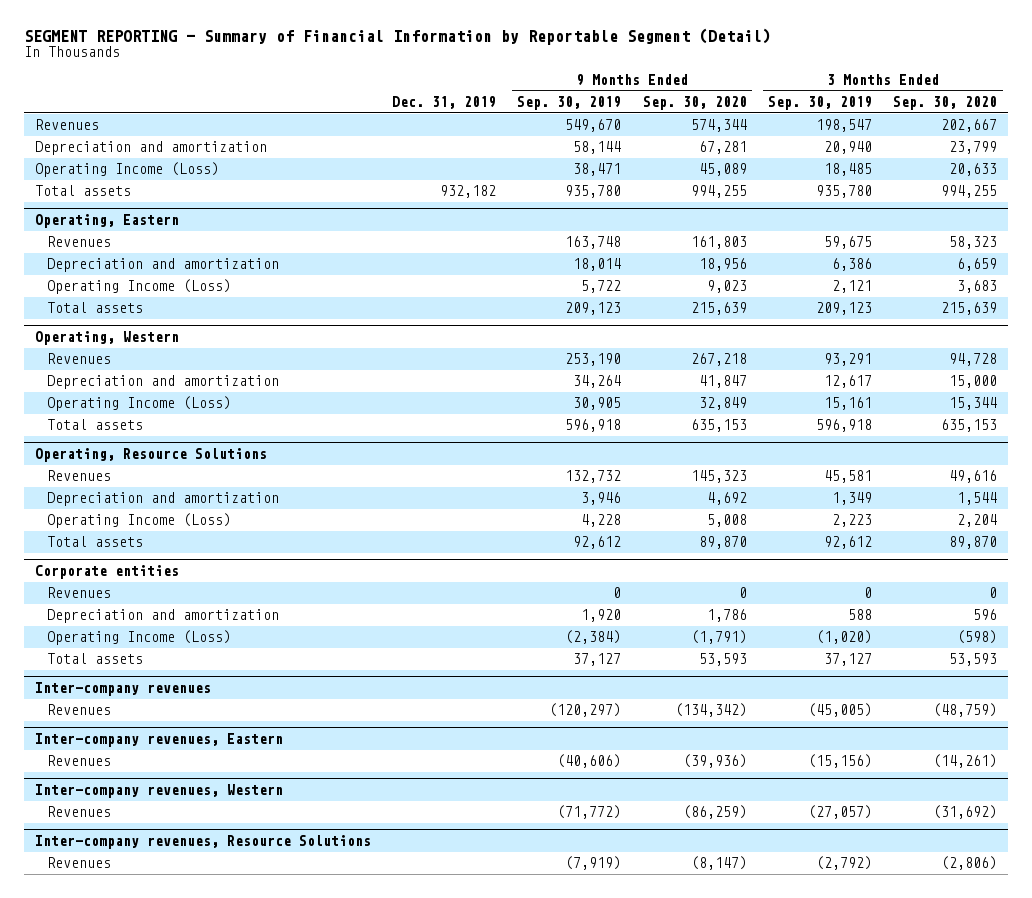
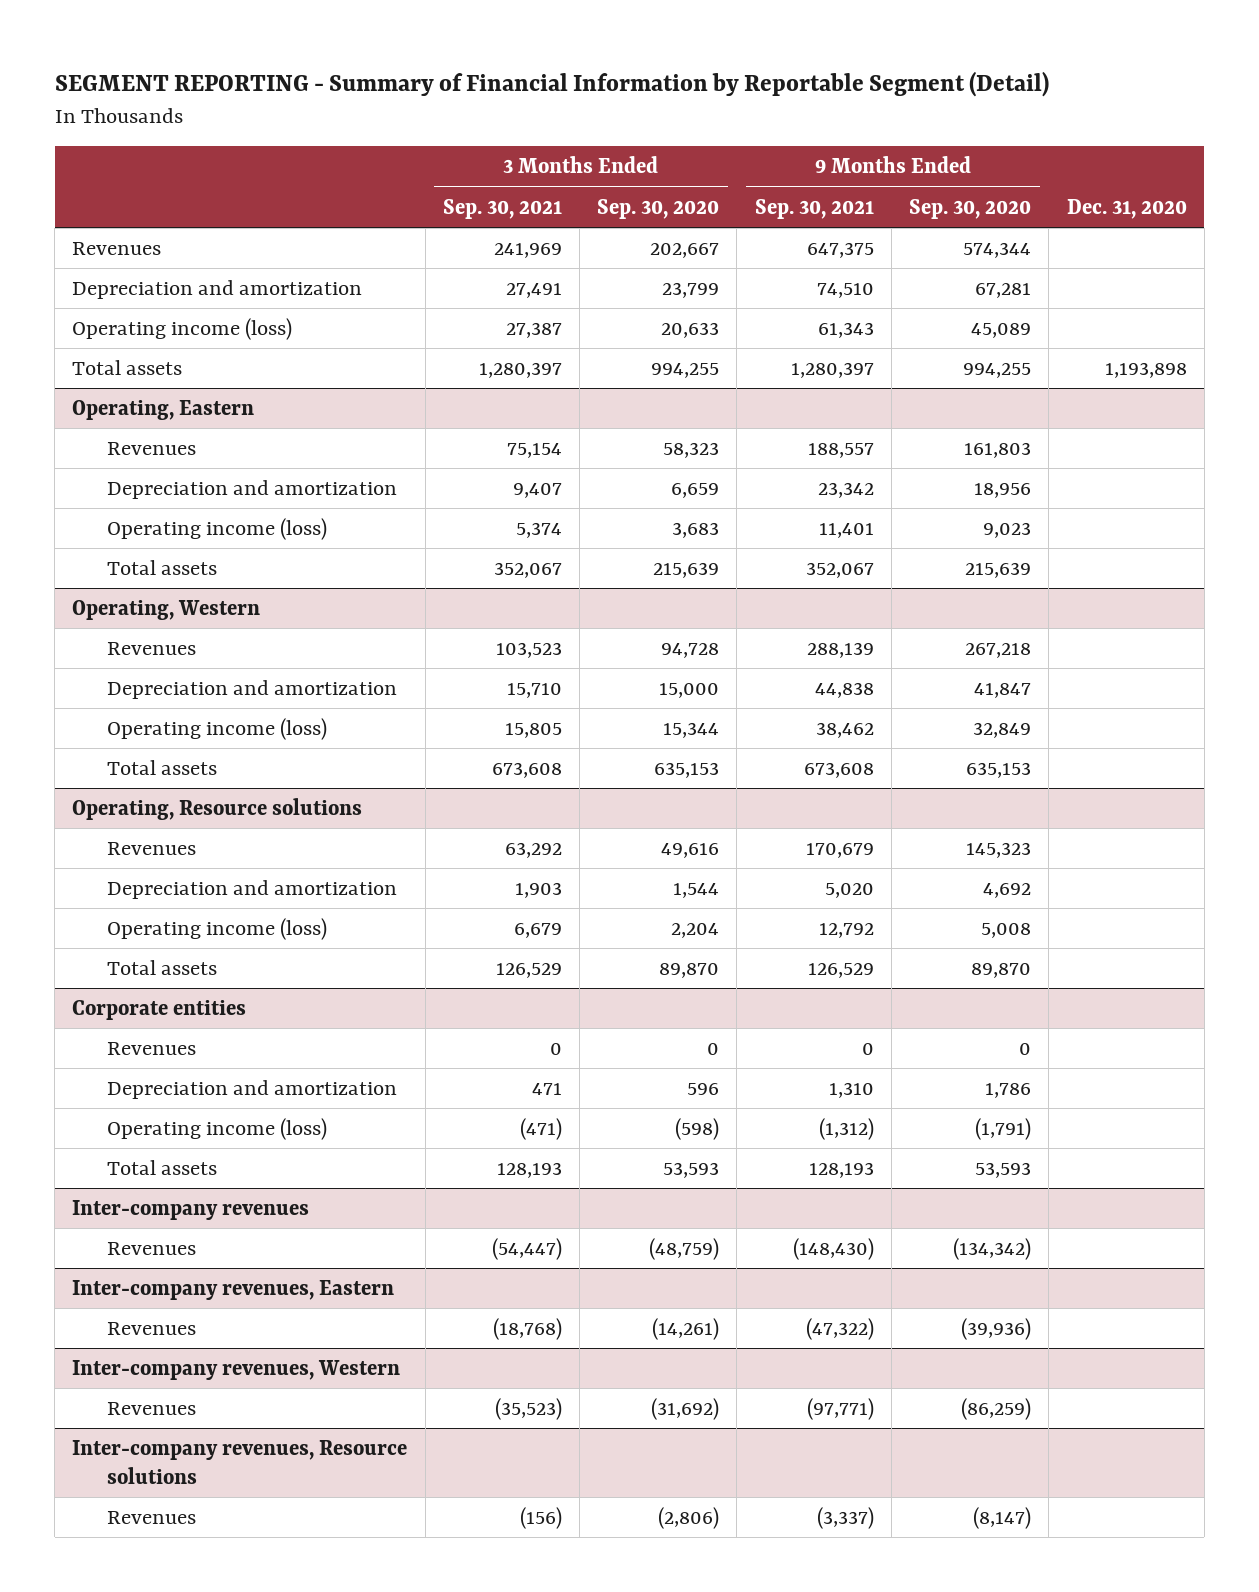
- | Dec. 31, 2019 | 9 Months Ended Sep. 30, 2019 | 9 Months Ended Sep. 30, 2020 | 3 Months Ended Sep. 30, 2019 | 3 Months Ended Sep. 30, 2020
+ | 3 Months Ended Sep. 30, 2021 | 3 Months Ended Sep. 30, 2020 | 9 Months Ended Sep. 30, 2021 | 9 Months Ended Sep. 30, 2020 | Dec. 31, 2020
- Operating Income (Loss) | | 38,471 | 45,089 | 18,485 | 20,633
+ Operating income (loss) | 27,387 | 20,633 | 61,343 | 45,089 |
@ Operating, Eastern
- Operating Income (Loss) | | 5,722 | 9,023 | 2,121 | 3,683
+ Operating income (loss) | 5,374 | 3,683 | 11,401 | 9,023 |
@ Operating, Western
- Operating Income (Loss) | | 30,905 | 32,849 | 15,161 | 15,344
+ Operating income (loss) | 15,805 | 15,344 | 38,462 | 32,849 |
- Operating, Resource Solutions
+ Operating, Resource solutions
- Operating Income (Loss) | | 4,228 | 5,008 | 2,223 | 2,204
+ Operating income (loss) | 6,679 | 2,204 | 12,792 | 5,008 |
@ Corporate entities
- Operating Income (Loss) | | (2,384) | (1,791) | (1,020) | (598)
+ Operating income (loss) | (471) | (598) | (1,312) | (1,791) |
- Inter-company revenues, Resource Solutions
+ Inter-company revenues, Resource solutions

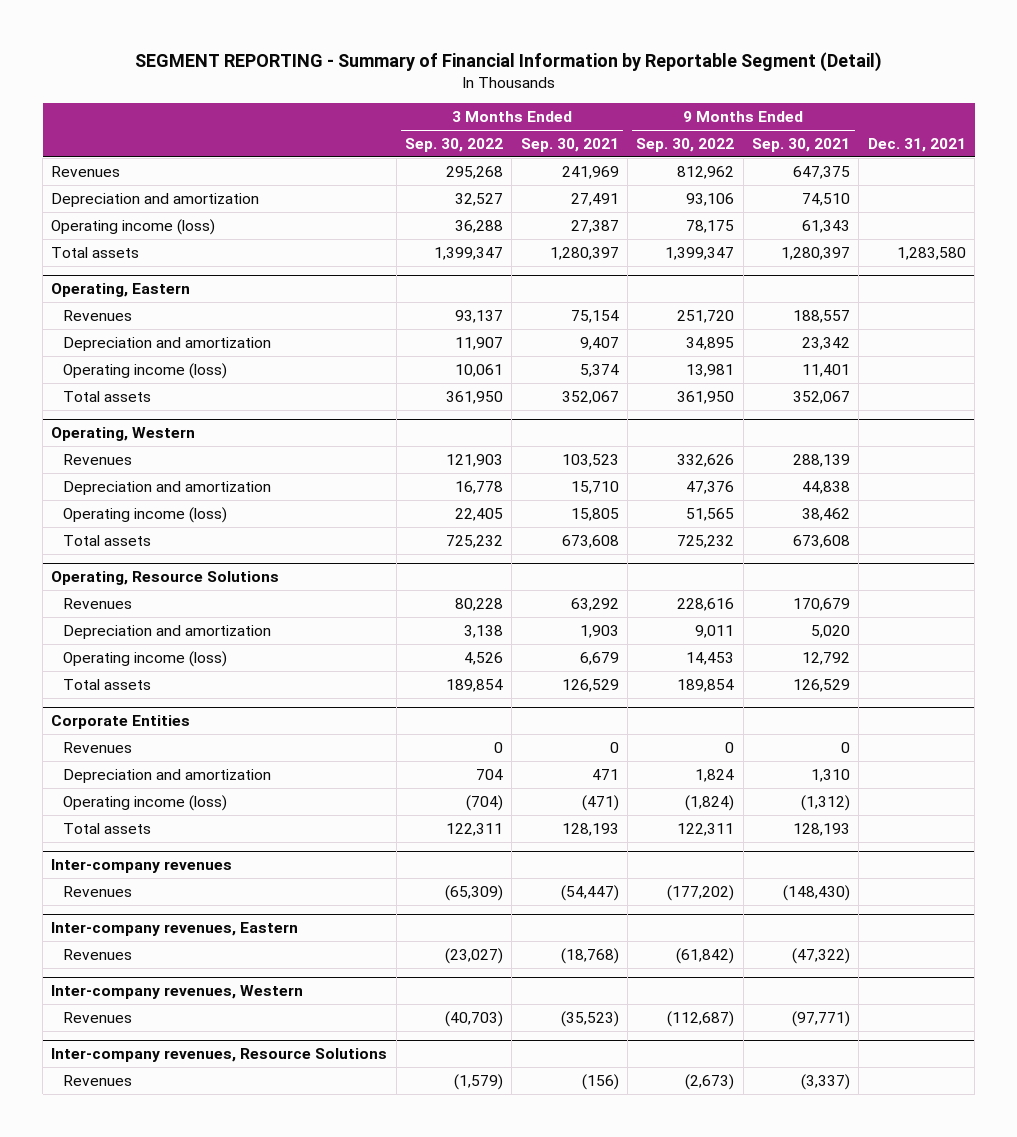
- | 3 Months Ended Sep. 30, 2021 | 3 Months Ended Sep. 30, 2020 | 9 Months Ended Sep. 30, 2021 | 9 Months Ended Sep. 30, 2020 | Dec. 31, 2020
+ | 3 Months Ended Sep. 30, 2022 | 3 Months Ended Sep. 30, 2021 | 9 Months Ended Sep. 30, 2022 | 9 Months Ended Sep. 30, 2021 | Dec. 31, 2021
- Operating, Resource solutions
+ Operating, Resource Solutions
- Corporate entities
+ Corporate Entities
- Inter-company revenues, Resource solutions
+ Inter-company revenues, Resource Solutions

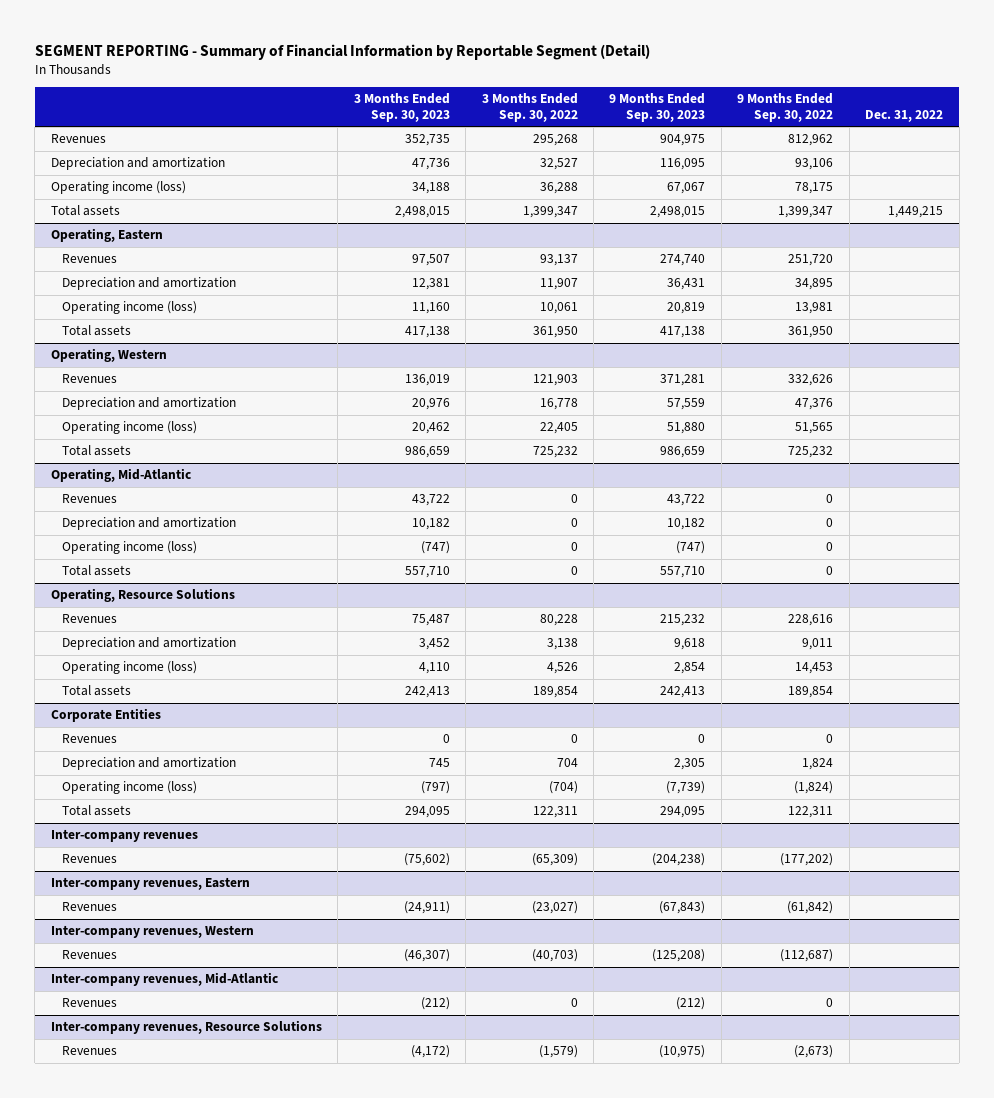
- | 3 Months Ended Sep. 30, 2022 | 3 Months Ended Sep. 30, 2021 | 9 Months Ended Sep. 30, 2022 | 9 Months Ended Sep. 30, 2021 | Dec. 31, 2021
+ | 3 Months Ended Sep. 30, 2023 | 3 Months Ended Sep. 30, 2022 | 9 Months Ended Sep. 30, 2023 | 9 Months Ended Sep. 30, 2022 | Dec. 31, 2022
+ Operating, Mid-Atlantic
+ Revenues | 43,722 | 0 | 43,722 | 0 |
+ Depreciation and amortization | 10,182 | 0 | 10,182 | 0 |
+ Operating income (loss) | (747) | 0 | (747) | 0 |
+ Total assets | 557,710 | 0 | 557,710 | 0 |
+ Inter-company revenues, Mid-Atlantic
+ Revenues | (212) | 0 | (212) | 0 |

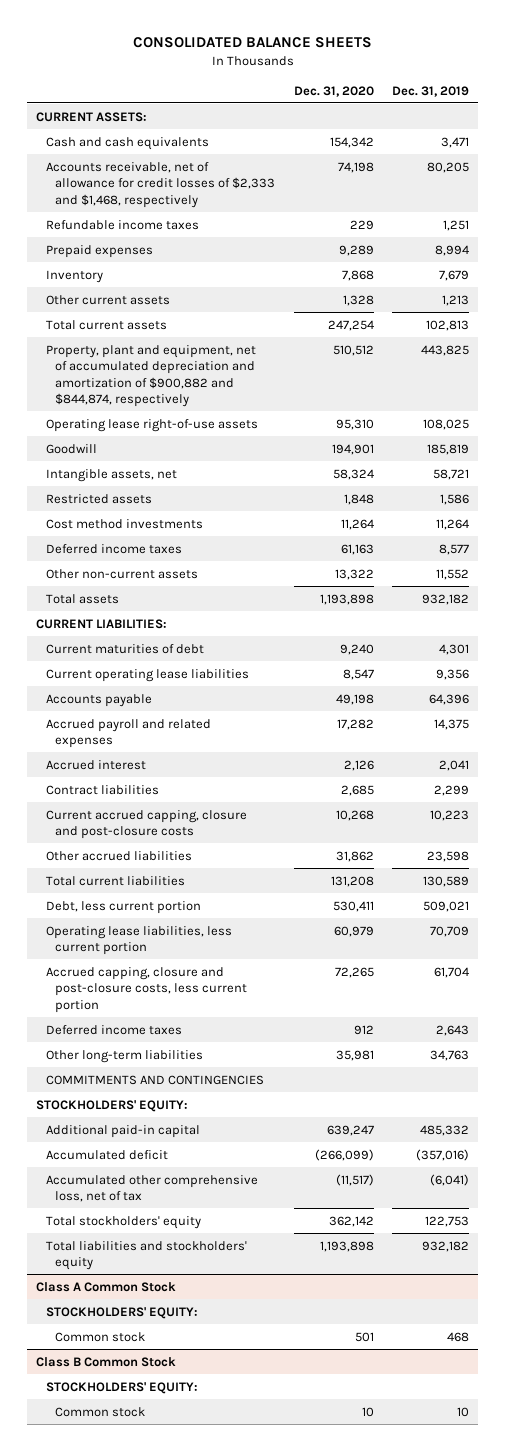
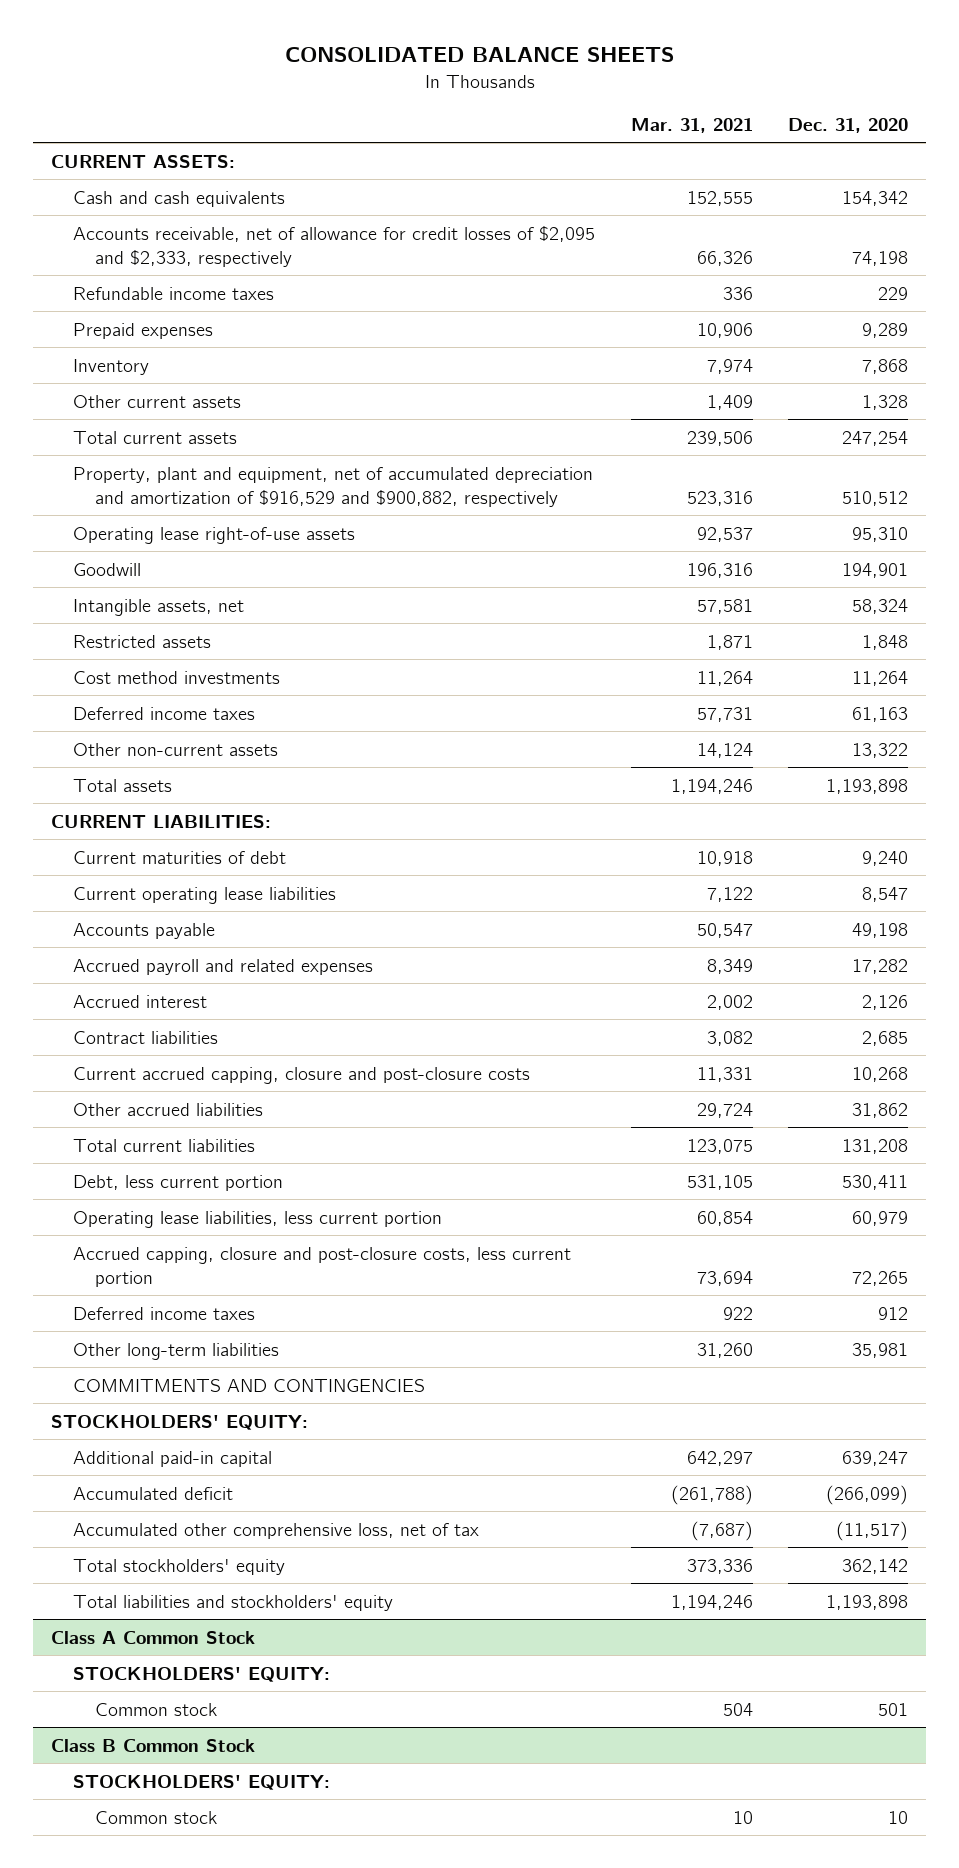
- | Dec. 31, 2020 | Dec. 31, 2019
+ | Mar. 31, 2021 | Dec. 31, 2020
- Accounts receivable, net of allowance for credit losses of $2,333 and $1,468, respectively | 74,198 | 80,205
+ Accounts receivable, net of allowance for credit losses of $2,095 and $2,333, respectively | 66,326 | 74,198
- Property, plant and equipment, net of accumulated depreciation and amortization of $900,882 and $844,874, respectively | 510,512 | 443,825
+ Property, plant and equipment, net of accumulated depreciation and amortization of $916,529 and $900,882, respectively | 523,316 | 510,512

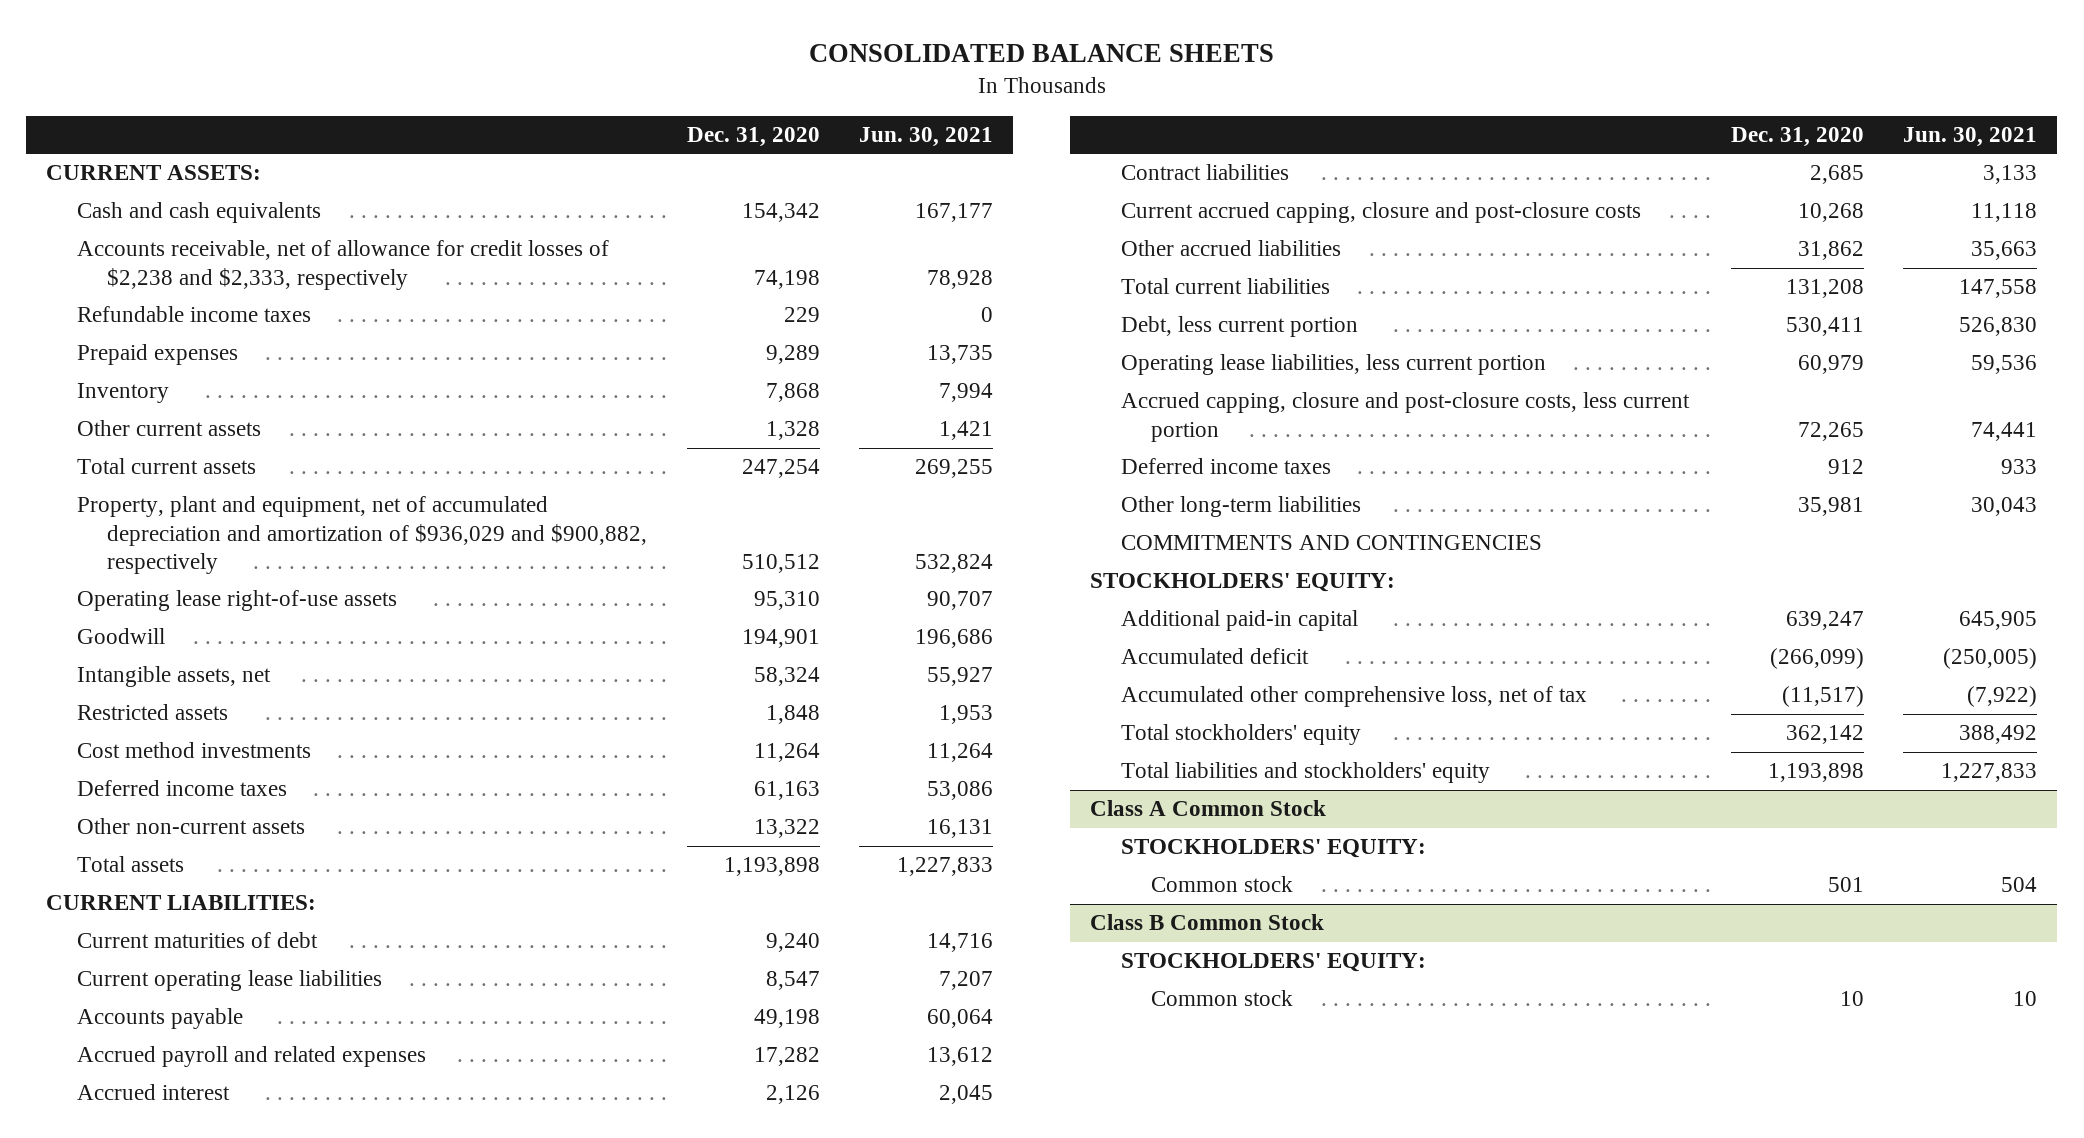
- | Mar. 31, 2021 | Dec. 31, 2020
+ | Dec. 31, 2020 | Jun. 30, 2021
- Accounts receivable, net of allowance for credit losses of $2,095 and $2,333, respectively | 66,326 | 74,198
+ Accounts receivable, net of allowance for credit losses of $2,238 and $2,333, respectively | 74,198 | 78,928
- Property, plant and equipment, net of accumulated depreciation and amortization of $916,529 and $900,882, respectively | 523,316 | 510,512
+ Property, plant and equipment, net of accumulated depreciation and amortization of $936,029 and $900,882, respectively | 510,512 | 532,824

